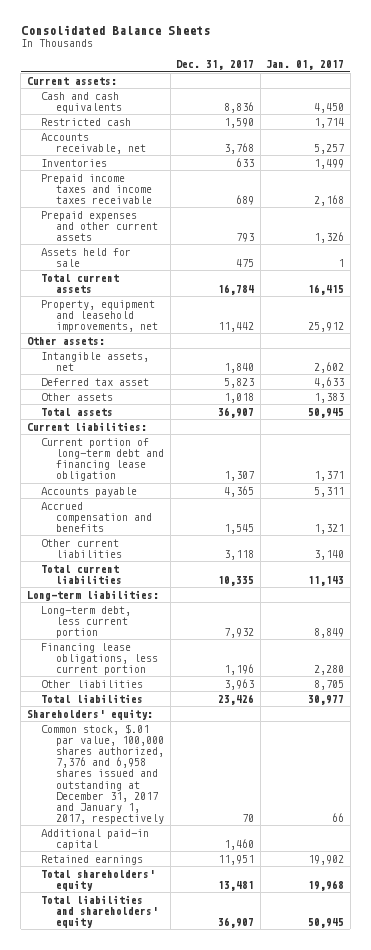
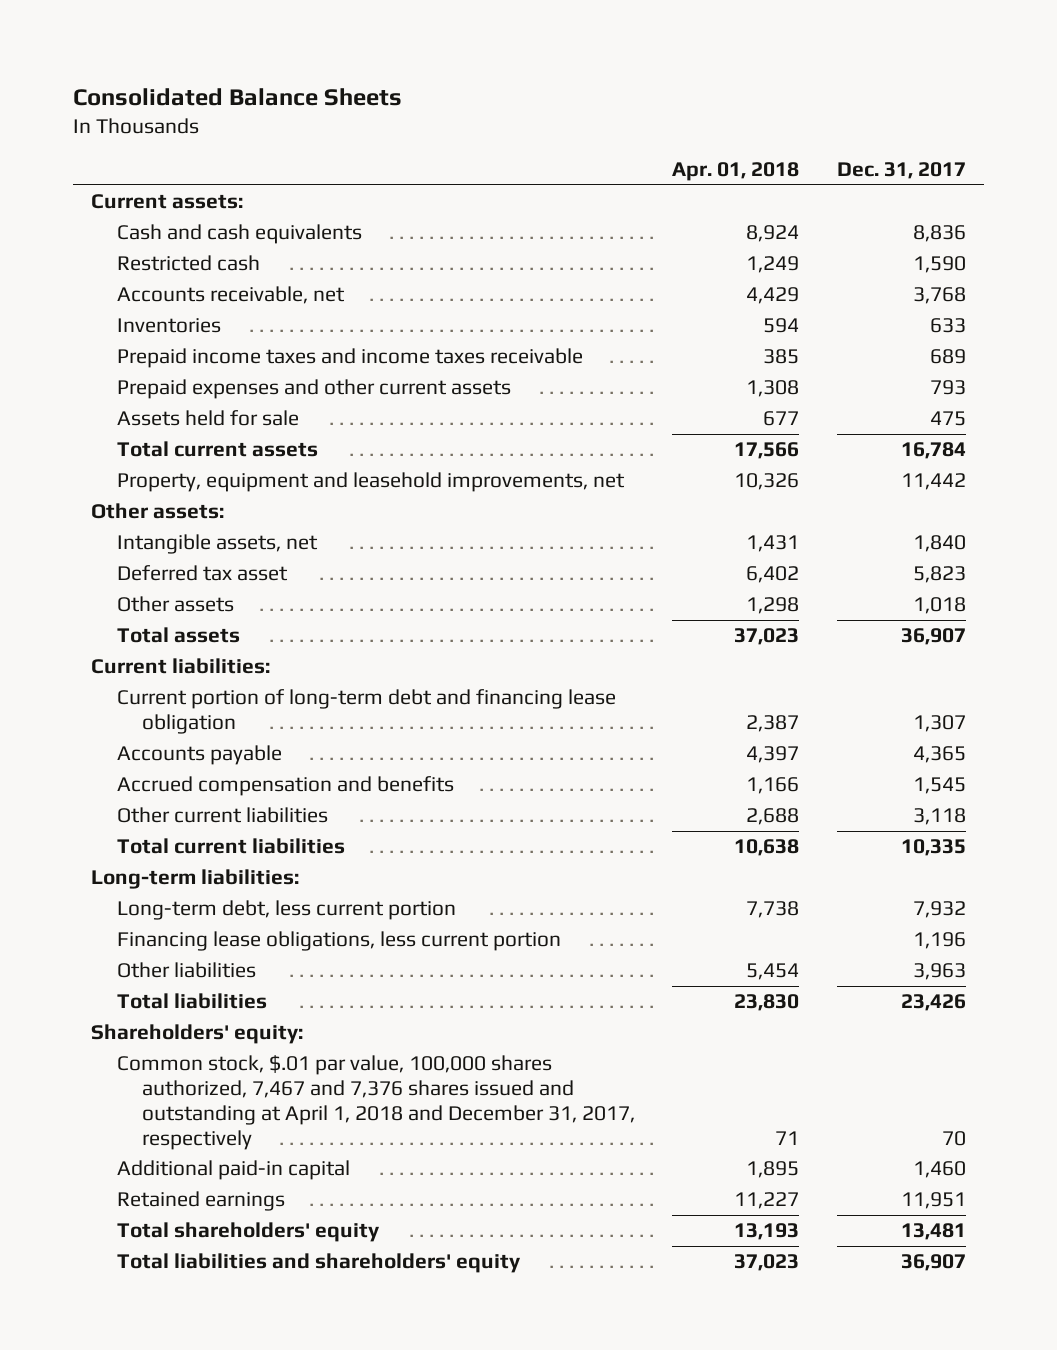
- | Dec. 31, 2017 | Jan. 01, 2017
+ | Apr. 01, 2018 | Dec. 31, 2017
- Common stock, $.01 par value, 100,000 shares authorized, 7,376 and 6,958 shares issued and outstanding at December 31, 2017 and January 1, 2017, respectively | 70 | 66
+ Common stock, $.01 par value, 100,000 shares authorized, 7,467 and 7,376 shares issued and outstanding at April 1, 2018 and December 31, 2017, respectively | 71 | 70

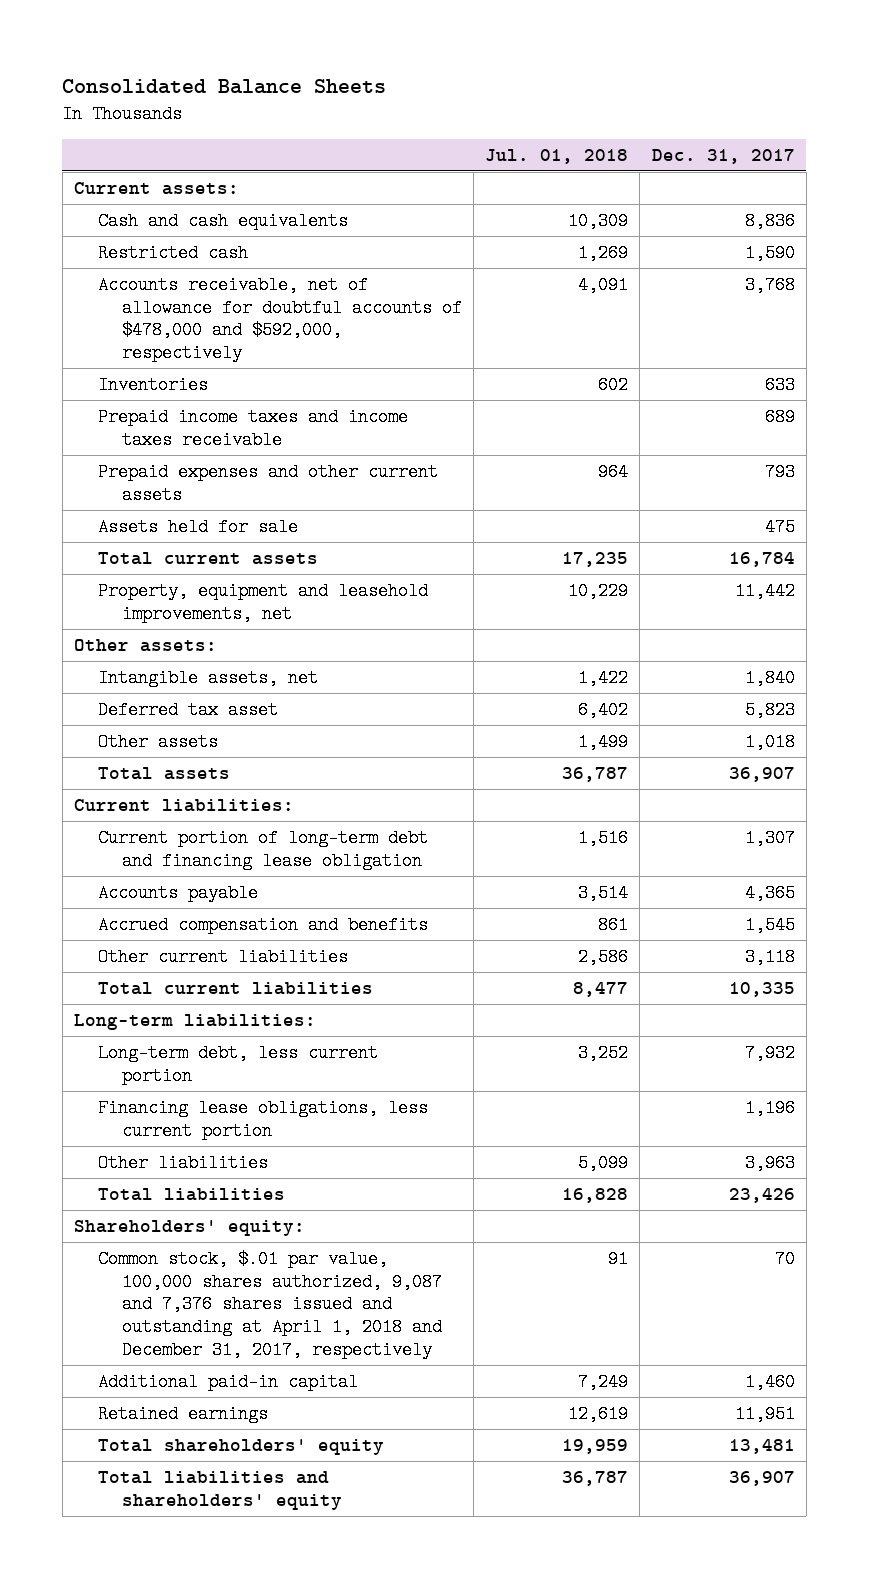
- | Apr. 01, 2018 | Dec. 31, 2017
+ | Jul. 01, 2018 | Dec. 31, 2017
- Accounts receivable, net | 4,429 | 3,768
+ Accounts receivable, net of allowance for doubtful accounts of $478,000 and $592,000, respectively | 4,091 | 3,768
- Common stock, $.01 par value, 100,000 shares authorized, 7,467 and 7,376 shares issued and outstanding at April 1, 2018 and December 31, 2017, respectively | 71 | 70
+ Common stock, $.01 par value, 100,000 shares authorized, 9,087 and 7,376 shares issued and outstanding at April 1, 2018 and December 31, 2017, respectively | 91 | 70

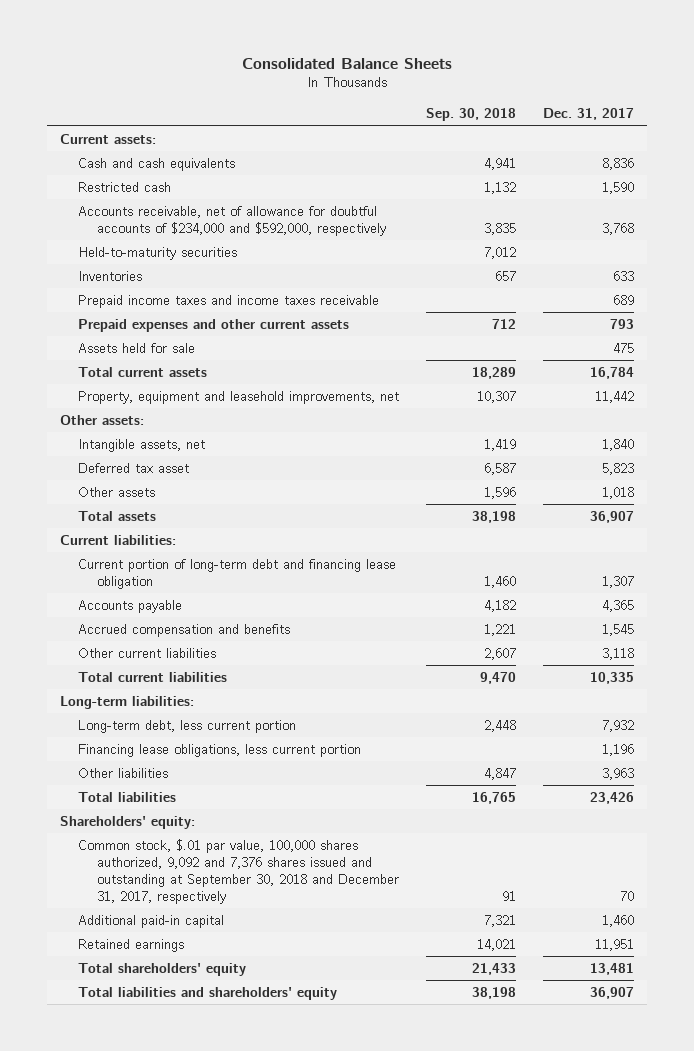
- | Jul. 01, 2018 | Dec. 31, 2017
+ | Sep. 30, 2018 | Dec. 31, 2017
- Accounts receivable, net of allowance for doubtful accounts of $478,000 and $592,000, respectively | 4,091 | 3,768
+ Accounts receivable, net of allowance for doubtful accounts of $234,000 and $592,000, respectively | 3,835 | 3,768
+ Held-to-maturity securities | 7,012 |
- Common stock, $.01 par value, 100,000 shares authorized, 9,087 and 7,376 shares issued and outstanding at April 1, 2018 and December 31, 2017, respectively | 91 | 70
+ Common stock, $.01 par value, 100,000 shares authorized, 9,092 and 7,376 shares issued and outstanding at September 30, 2018 and December 31, 2017, respectively | 91 | 70

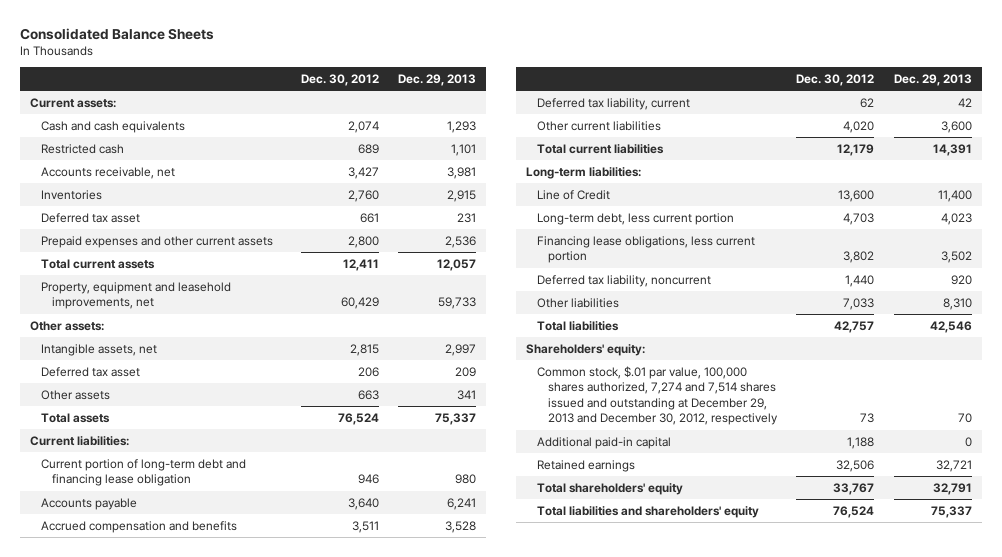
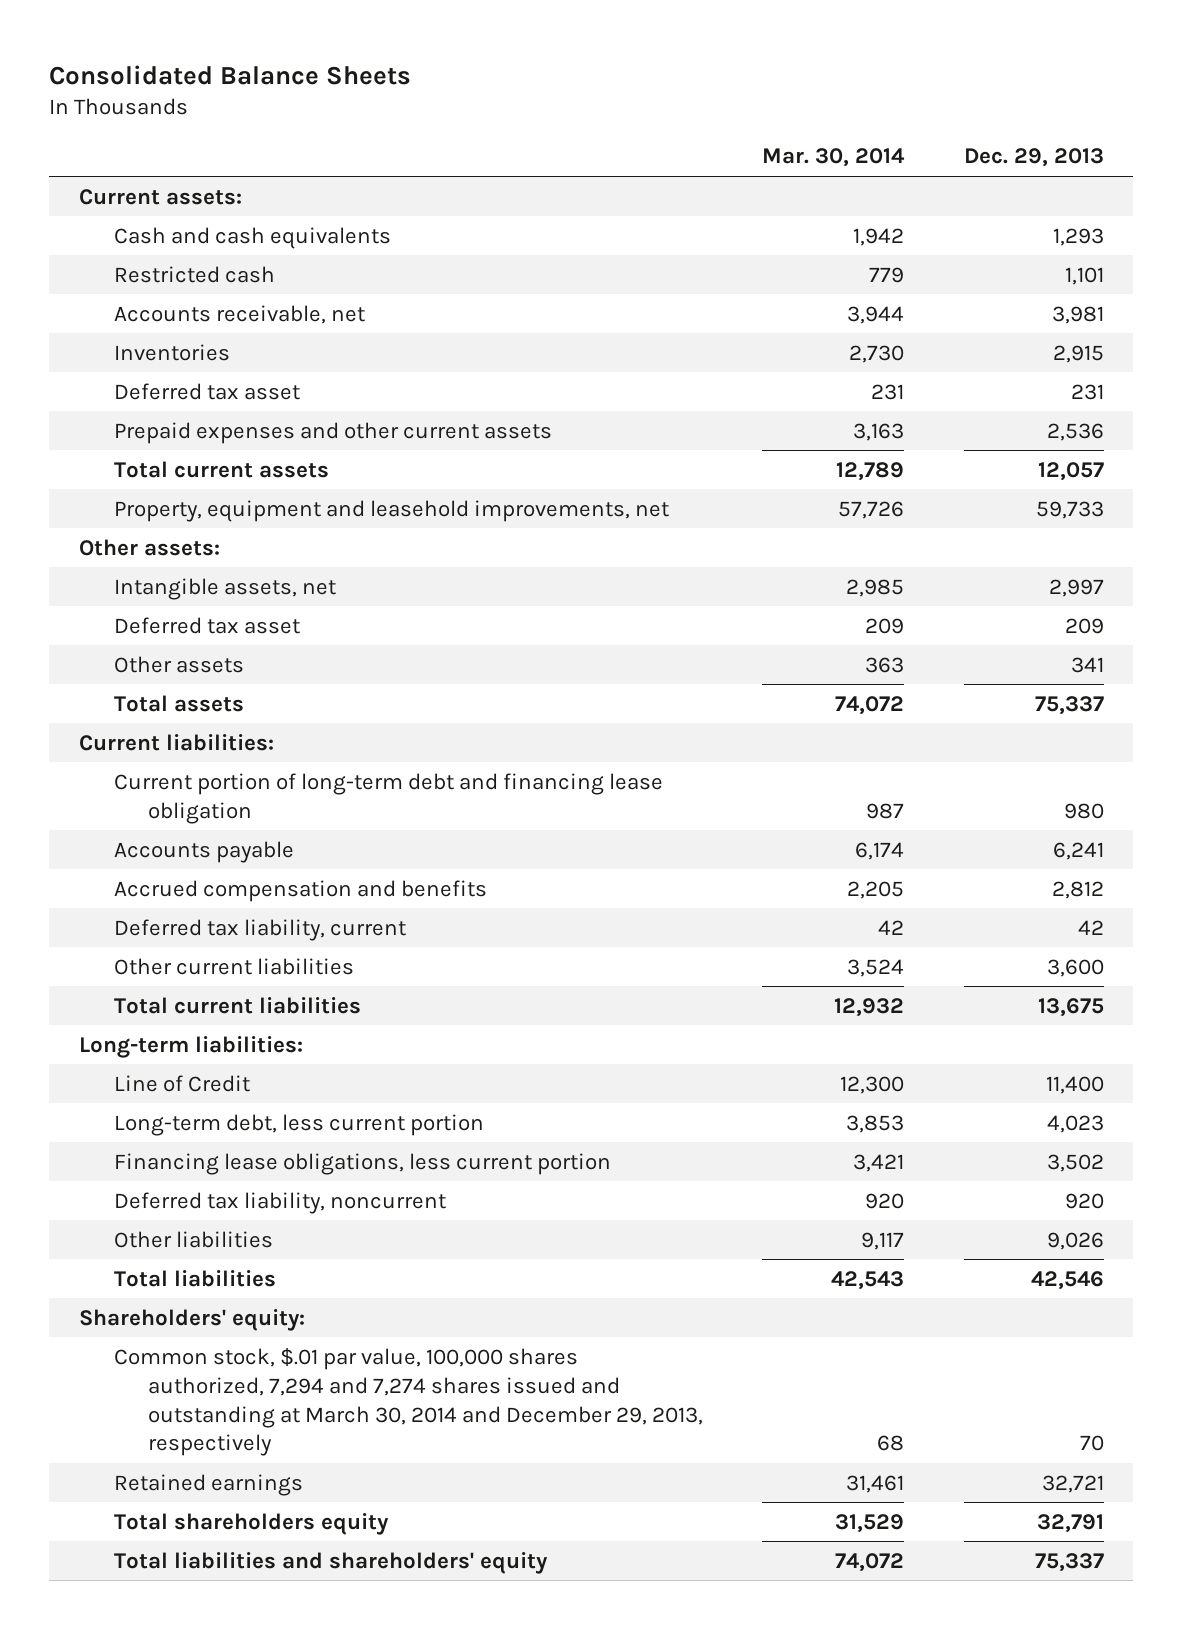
- | Dec. 30, 2012 | Dec. 29, 2013
+ | Mar. 30, 2014 | Dec. 29, 2013
- Accrued compensation and benefits | 3,511 | 3,528
+ Accrued compensation and benefits | 2,205 | 2,812
- Total current liabilities | 12,179 | 14,391
+ Total current liabilities | 12,932 | 13,675
- Other liabilities | 7,033 | 8,310
+ Other liabilities | 9,117 | 9,026
- Common stock, $.01 par value, 100,000 shares authorized, 7,274 and 7,514 shares issued and outstanding at December 29, 2013 and December 30, 2012, respectively | 73 | 70
- Additional paid-in capital | 1,188 | 0
+ Common stock, $.01 par value, 100,000 shares authorized, 7,294 and 7,274 shares issued and outstanding at March 30, 2014 and December 29, 2013, respectively | 68 | 70
- Total shareholders' equity | 33,767 | 32,791
+ Total shareholders equity | 31,529 | 32,791

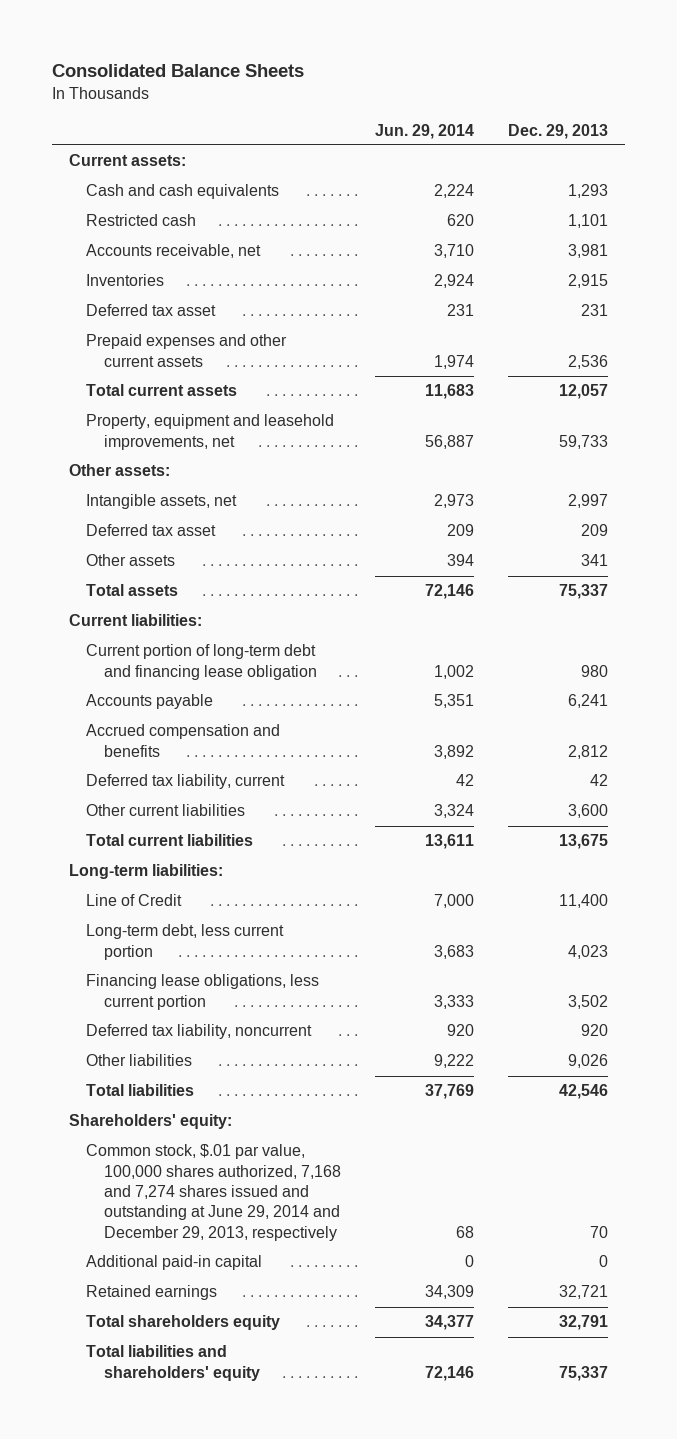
- | Mar. 30, 2014 | Dec. 29, 2013
+ | Jun. 29, 2014 | Dec. 29, 2013
- Common stock, $.01 par value, 100,000 shares authorized, 7,294 and 7,274 shares issued and outstanding at March 30, 2014 and December 29, 2013, respectively | 68 | 70
+ Common stock, $.01 par value, 100,000 shares authorized, 7,168 and 7,274 shares issued and outstanding at June 29, 2014 and December 29, 2013, respectively | 68 | 70
+ Additional paid-in capital | 0 | 0

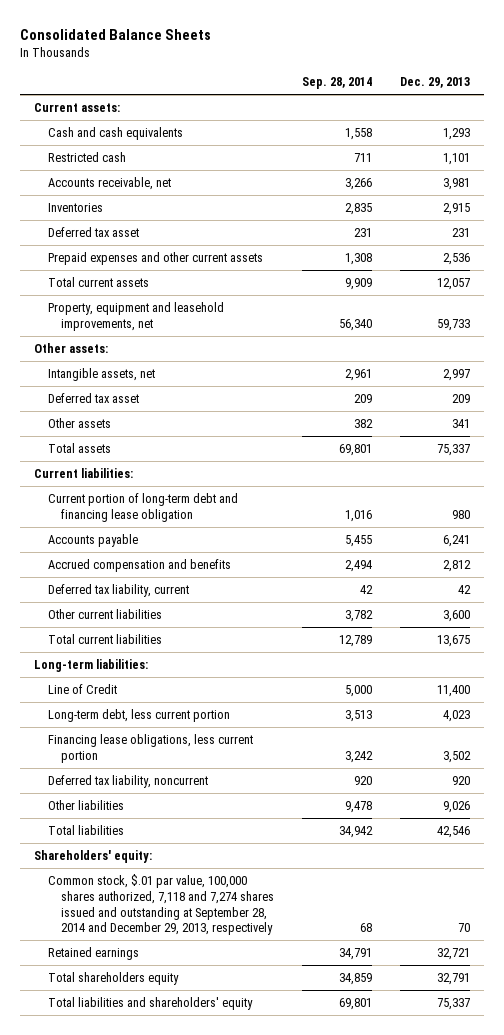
- | Jun. 29, 2014 | Dec. 29, 2013
+ | Sep. 28, 2014 | Dec. 29, 2013
- Common stock, $.01 par value, 100,000 shares authorized, 7,168 and 7,274 shares issued and outstanding at June 29, 2014 and December 29, 2013, respectively | 68 | 70
- Additional paid-in capital | 0 | 0
+ Common stock, $.01 par value, 100,000 shares authorized, 7,118 and 7,274 shares issued and outstanding at September 28, 2014 and December 29, 2013, respectively | 68 | 70

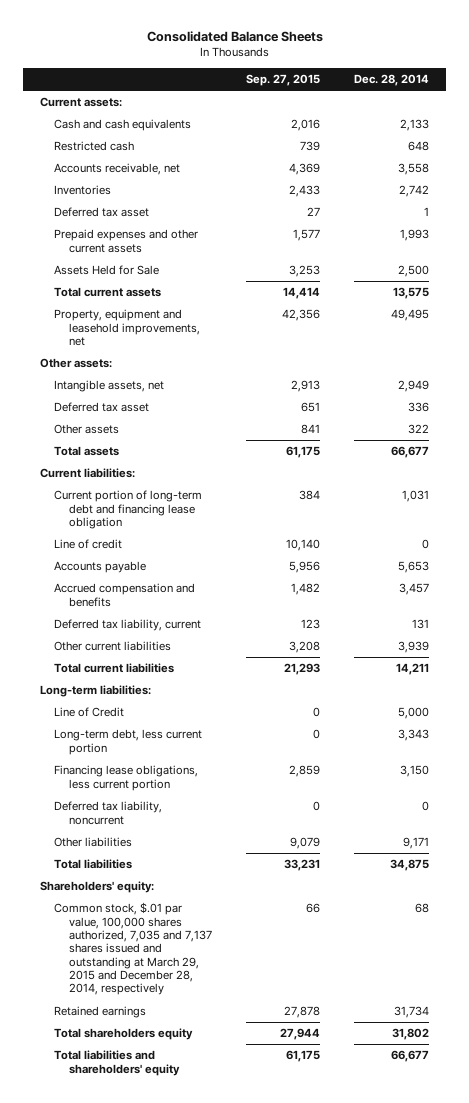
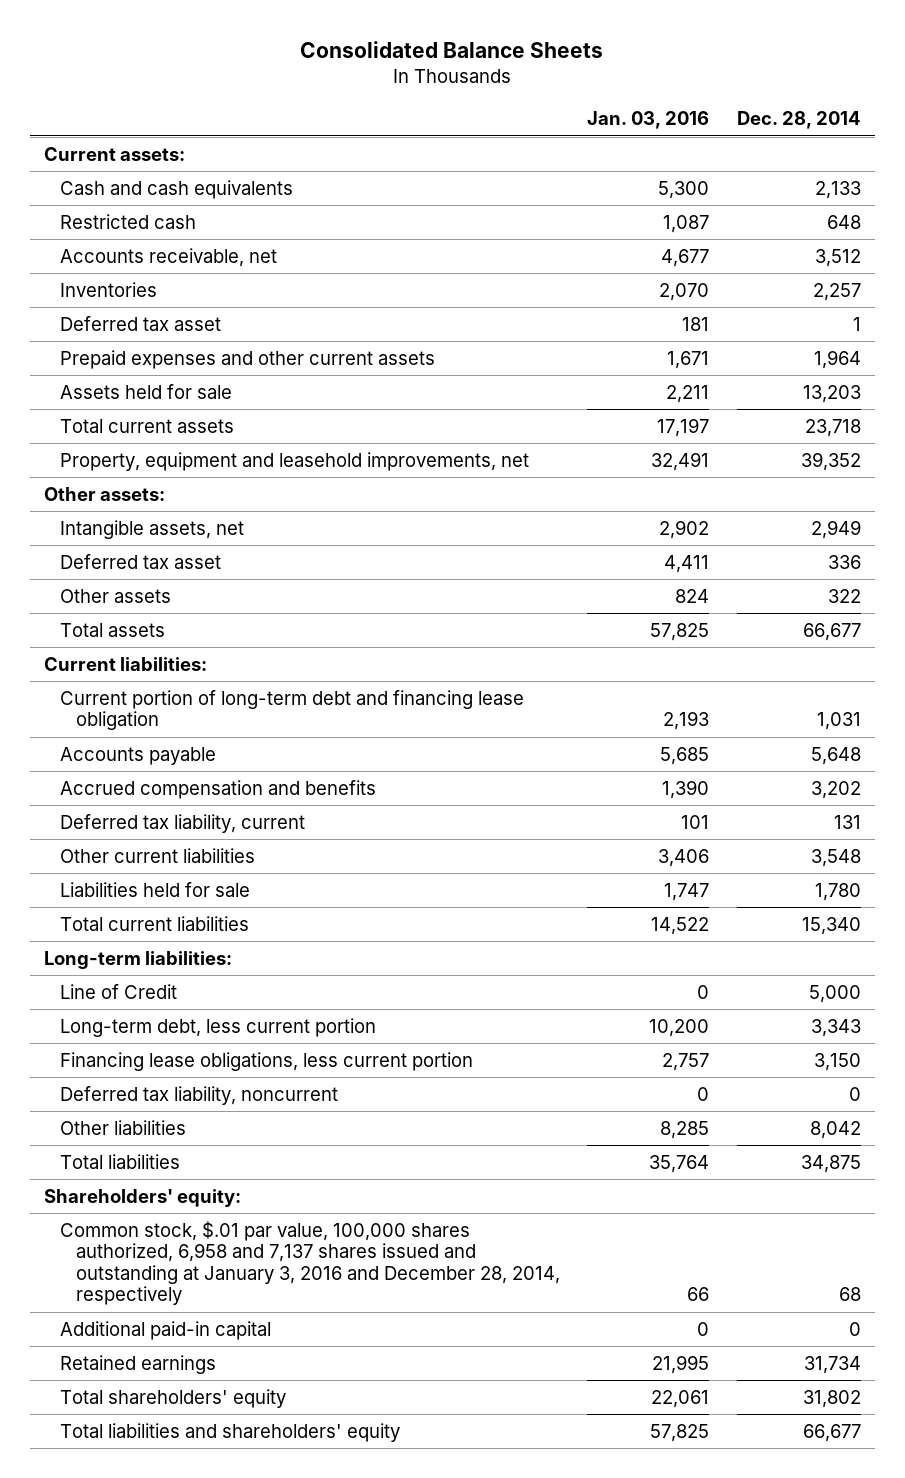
- | Sep. 27, 2015 | Dec. 28, 2014
+ | Jan. 03, 2016 | Dec. 28, 2014
- Accounts receivable, net | 4,369 | 3,558
- Inventories | 2,433 | 2,742
+ Accounts receivable, net | 4,677 | 3,512
+ Inventories | 2,070 | 2,257
- Prepaid expenses and other current assets | 1,577 | 1,993
- Assets Held for Sale | 3,253 | 2,500
- Total current assets | 14,414 | 13,575
- Property, equipment and leasehold improvements, net | 42,356 | 49,495
+ Prepaid expenses and other current assets | 1,671 | 1,964
+ Assets held for sale | 2,211 | 13,203
+ Total current assets | 17,197 | 23,718
+ Property, equipment and leasehold improvements, net | 32,491 | 39,352
- Line of credit | 10,140 | 0
- Accounts payable | 5,956 | 5,653
- Accrued compensation and benefits | 1,482 | 3,457
+ Accounts payable | 5,685 | 5,648
+ Accrued compensation and benefits | 1,390 | 3,202
- Other current liabilities | 3,208 | 3,939
- Total current liabilities | 21,293 | 14,211
+ Other current liabilities | 3,406 | 3,548
+ Liabilities held for sale | 1,747 | 1,780
+ Total current liabilities | 14,522 | 15,340
- Other liabilities | 9,079 | 9,171
+ Other liabilities | 8,285 | 8,042
- Common stock, $.01 par value, 100,000 shares authorized, 7,035 and 7,137 shares issued and outstanding at March 29, 2015 and December 28, 2014, respectively | 66 | 68
+ Common stock, $.01 par value, 100,000 shares authorized, 6,958 and 7,137 shares issued and outstanding at January 3, 2016 and December 28, 2014, respectively | 66 | 68
+ Additional paid-in capital | 0 | 0
- Total shareholders equity | 27,944 | 31,802
+ Total shareholders' equity | 22,061 | 31,802

